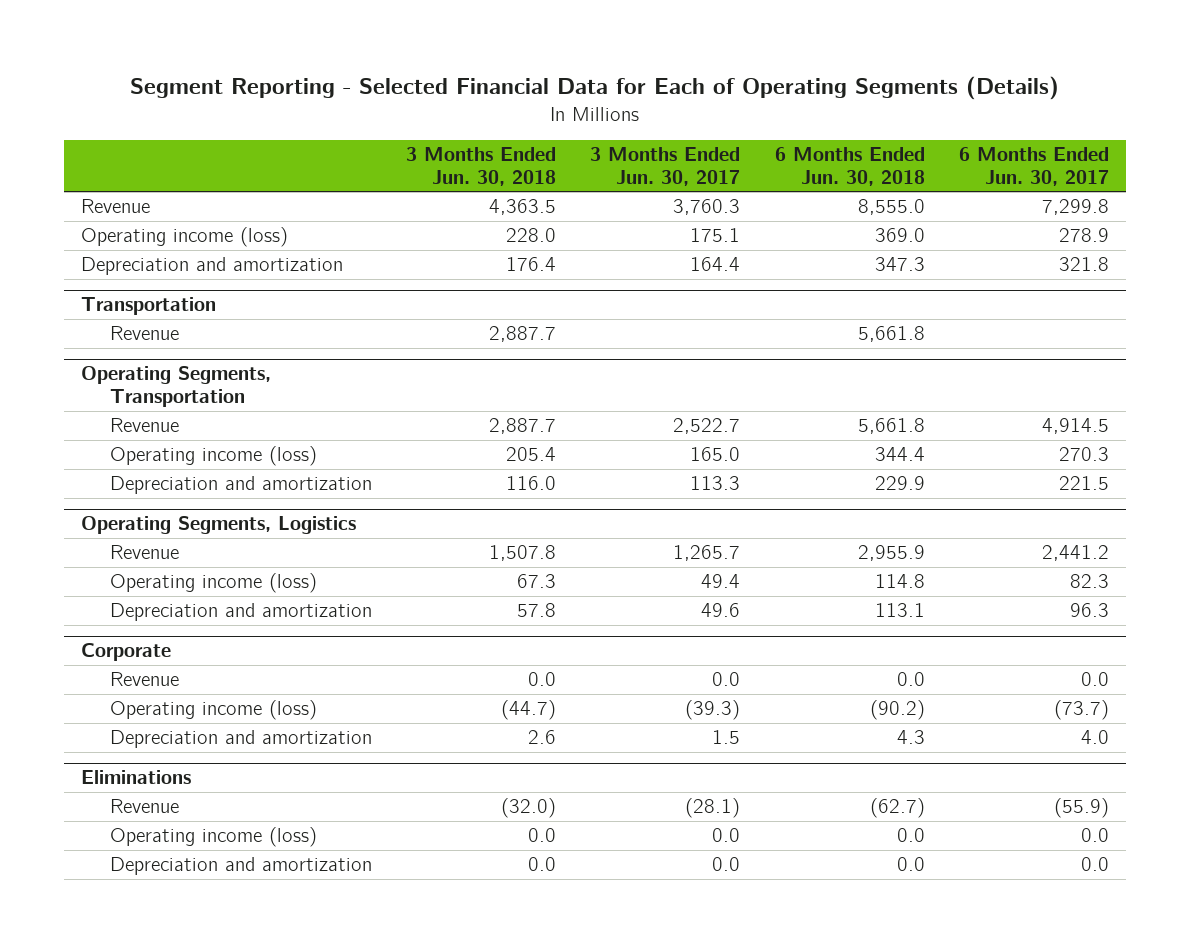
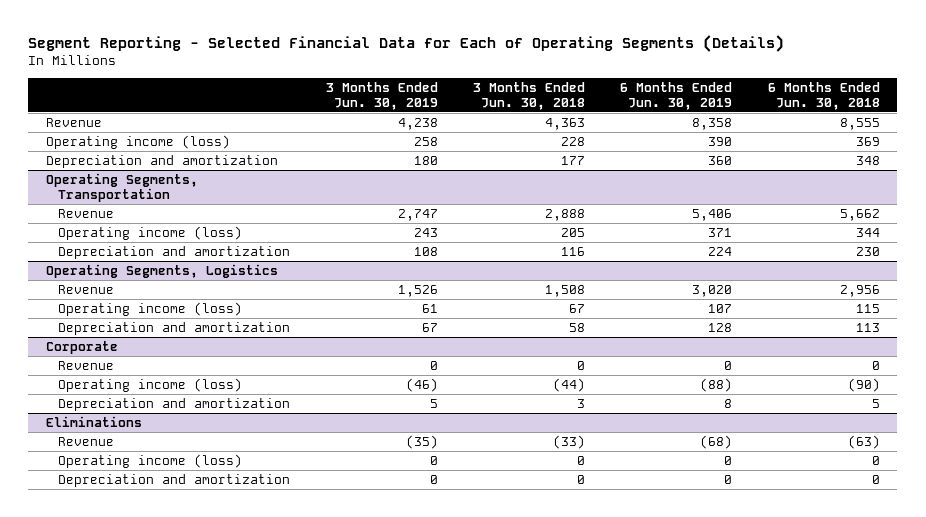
- | 3 Months Ended Jun. 30, 2018 | 3 Months Ended Jun. 30, 2017 | 6 Months Ended Jun. 30, 2018 | 6 Months Ended Jun. 30, 2017
+ | 3 Months Ended Jun. 30, 2019 | 3 Months Ended Jun. 30, 2018 | 6 Months Ended Jun. 30, 2019 | 6 Months Ended Jun. 30, 2018
- Revenue | 4,363.5 | 3,760.3 | 8,555.0 | 7,299.8
- Operating income (loss) | 228.0 | 175.1 | 369.0 | 278.9
- Depreciation and amortization | 176.4 | 164.4 | 347.3 | 321.8
- Transportation
- Revenue | 2,887.7 | | 5,661.8 |
+ Revenue | 4,238 | 4,363 | 8,358 | 8,555
+ Operating income (loss) | 258 | 228 | 390 | 369
+ Depreciation and amortization | 180 | 177 | 360 | 348
@ Operating Segments, Transportation
- Revenue | 2,887.7 | 2,522.7 | 5,661.8 | 4,914.5
- Operating income (loss) | 205.4 | 165.0 | 344.4 | 270.3
- Depreciation and amortization | 116.0 | 113.3 | 229.9 | 221.5
+ Revenue | 2,747 | 2,888 | 5,406 | 5,662
+ Operating income (loss) | 243 | 205 | 371 | 344
+ Depreciation and amortization | 108 | 116 | 224 | 230
@ Operating Segments, Logistics
- Revenue | 1,507.8 | 1,265.7 | 2,955.9 | 2,441.2
- Operating income (loss) | 67.3 | 49.4 | 114.8 | 82.3
- Depreciation and amortization | 57.8 | 49.6 | 113.1 | 96.3
+ Revenue | 1,526 | 1,508 | 3,020 | 2,956
+ Operating income (loss) | 61 | 67 | 107 | 115
+ Depreciation and amortization | 67 | 58 | 128 | 113
@ Corporate
- Revenue | 0.0 | 0.0 | 0.0 | 0.0
- Operating income (loss) | (44.7) | (39.3) | (90.2) | (73.7)
- Depreciation and amortization | 2.6 | 1.5 | 4.3 | 4.0
+ Revenue | 0 | 0 | 0 | 0
+ Operating income (loss) | (46) | (44) | (88) | (90)
+ Depreciation and amortization | 5 | 3 | 8 | 5
@ Eliminations
- Revenue | (32.0) | (28.1) | (62.7) | (55.9)
- Operating income (loss) | 0.0 | 0.0 | 0.0 | 0.0
- Depreciation and amortization | 0.0 | 0.0 | 0.0 | 0.0
+ Revenue | (35) | (33) | (68) | (63)
+ Operating income (loss) | 0 | 0 | 0 | 0
+ Depreciation and amortization | 0 | 0 | 0 | 0

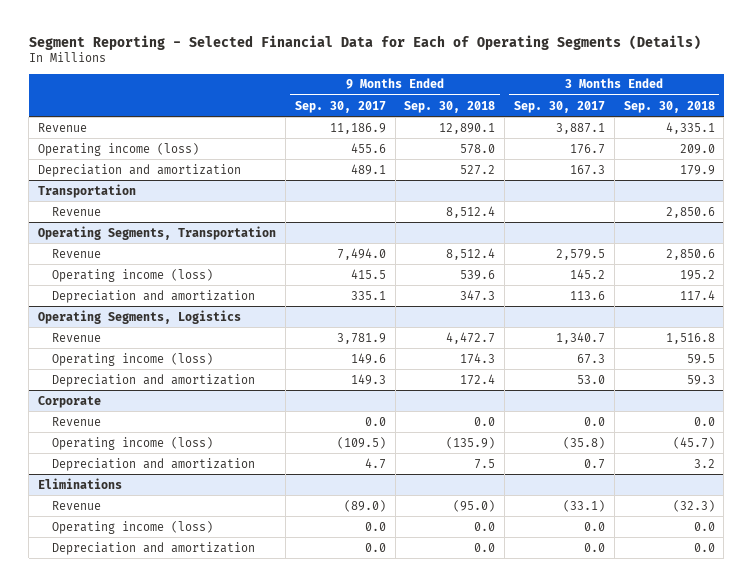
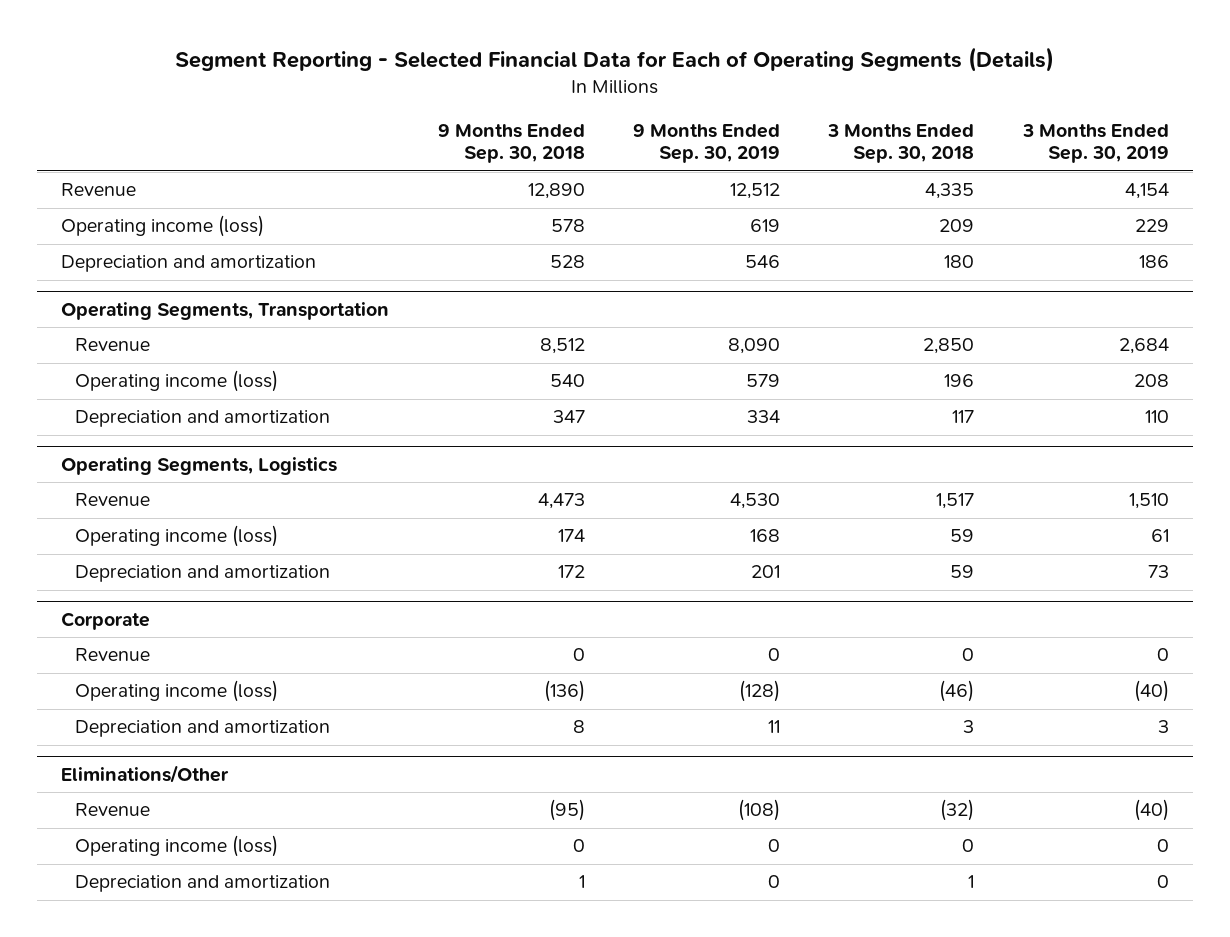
- | 9 Months Ended Sep. 30, 2017 | 9 Months Ended Sep. 30, 2018 | 3 Months Ended Sep. 30, 2017 | 3 Months Ended Sep. 30, 2018
+ | 9 Months Ended Sep. 30, 2018 | 9 Months Ended Sep. 30, 2019 | 3 Months Ended Sep. 30, 2018 | 3 Months Ended Sep. 30, 2019
- Revenue | 11,186.9 | 12,890.1 | 3,887.1 | 4,335.1
- Operating income (loss) | 455.6 | 578.0 | 176.7 | 209.0
- Depreciation and amortization | 489.1 | 527.2 | 167.3 | 179.9
- Transportation
- Revenue | | 8,512.4 | | 2,850.6
+ Revenue | 12,890 | 12,512 | 4,335 | 4,154
+ Operating income (loss) | 578 | 619 | 209 | 229
+ Depreciation and amortization | 528 | 546 | 180 | 186
@ Operating Segments, Transportation
- Revenue | 7,494.0 | 8,512.4 | 2,579.5 | 2,850.6
- Operating income (loss) | 415.5 | 539.6 | 145.2 | 195.2
- Depreciation and amortization | 335.1 | 347.3 | 113.6 | 117.4
+ Revenue | 8,512 | 8,090 | 2,850 | 2,684
+ Operating income (loss) | 540 | 579 | 196 | 208
+ Depreciation and amortization | 347 | 334 | 117 | 110
@ Operating Segments, Logistics
- Revenue | 3,781.9 | 4,472.7 | 1,340.7 | 1,516.8
- Operating income (loss) | 149.6 | 174.3 | 67.3 | 59.5
- Depreciation and amortization | 149.3 | 172.4 | 53.0 | 59.3
+ Revenue | 4,473 | 4,530 | 1,517 | 1,510
+ Operating income (loss) | 174 | 168 | 59 | 61
+ Depreciation and amortization | 172 | 201 | 59 | 73
@ Corporate
- Revenue | 0.0 | 0.0 | 0.0 | 0.0
- Operating income (loss) | (109.5) | (135.9) | (35.8) | (45.7)
- Depreciation and amortization | 4.7 | 7.5 | 0.7 | 3.2
- Eliminations
- Revenue | (89.0) | (95.0) | (33.1) | (32.3)
- Operating income (loss) | 0.0 | 0.0 | 0.0 | 0.0
- Depreciation and amortization | 0.0 | 0.0 | 0.0 | 0.0
@ Corporate
+ Revenue | 0 | 0 | 0 | 0
+ Operating income (loss) | (136) | (128) | (46) | (40)
+ Depreciation and amortization | 8 | 11 | 3 | 3
+ Eliminations/Other
+ Revenue | (95) | (108) | (32) | (40)
+ Operating income (loss) | 0 | 0 | 0 | 0
+ Depreciation and amortization | 1 | 0 | 1 | 0

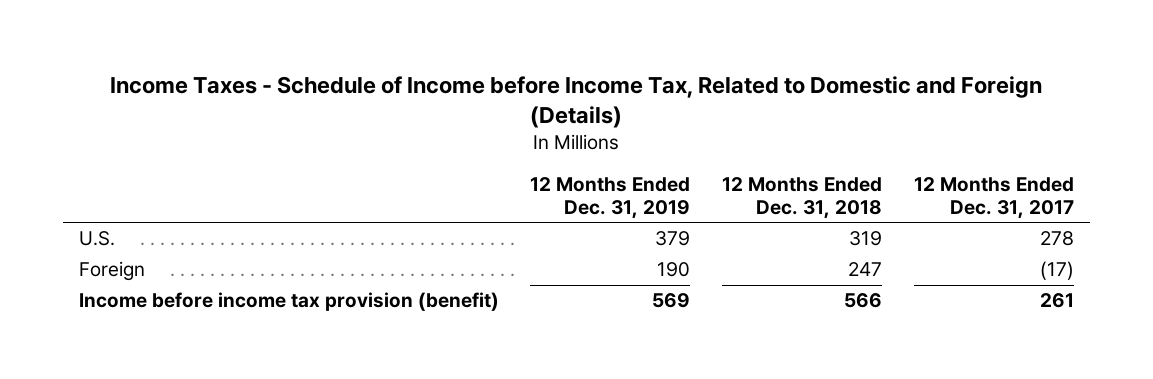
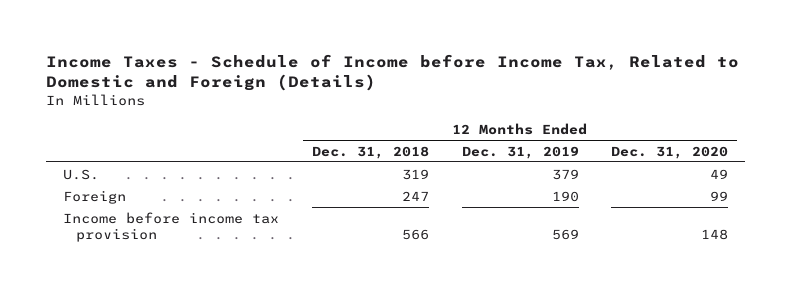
- | 12 Months Ended Dec. 31, 2019 | 12 Months Ended Dec. 31, 2018 | 12 Months Ended Dec. 31, 2017
+ | 12 Months Ended Dec. 31, 2018 | 12 Months Ended Dec. 31, 2019 | 12 Months Ended Dec. 31, 2020
- Income before income tax provision (benefit) | 569 | 566 | 261
+ Income before income tax provision | 566 | 569 | 148

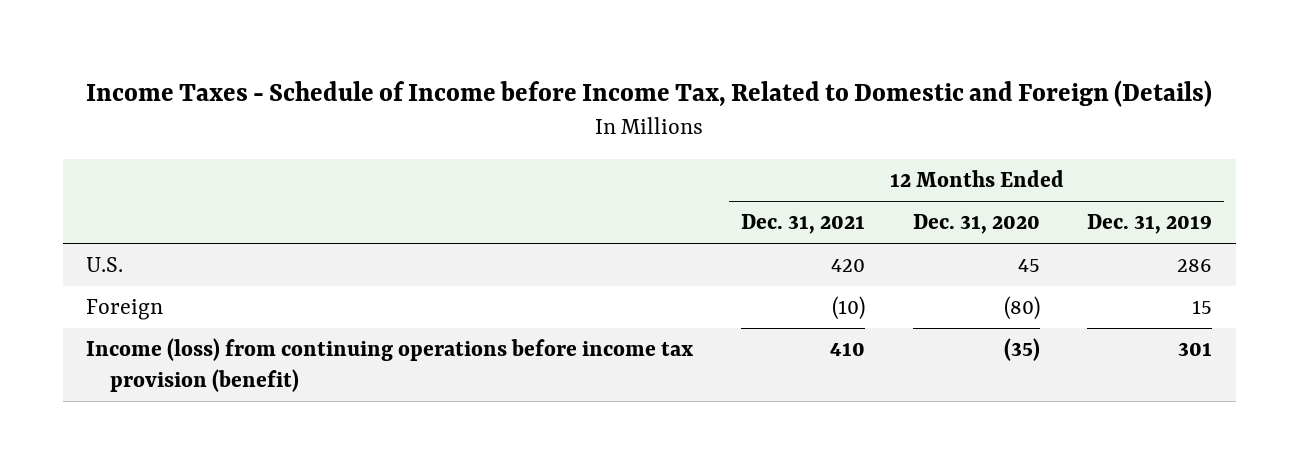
- | 12 Months Ended Dec. 31, 2018 | 12 Months Ended Dec. 31, 2019 | 12 Months Ended Dec. 31, 2020
+ | 12 Months Ended Dec. 31, 2021 | 12 Months Ended Dec. 31, 2020 | 12 Months Ended Dec. 31, 2019
- U.S. | 319 | 379 | 49
- Foreign | 247 | 190 | 99
- Income before income tax provision | 566 | 569 | 148
+ U.S. | 420 | 45 | 286
+ Foreign | (10) | (80) | 15
+ Income (loss) from continuing operations before income tax provision (benefit) | 410 | (35) | 301

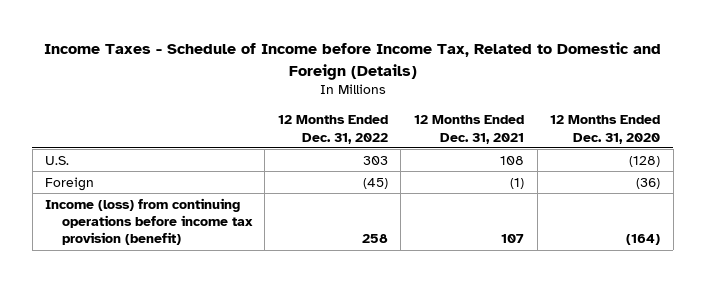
- | 12 Months Ended Dec. 31, 2021 | 12 Months Ended Dec. 31, 2020 | 12 Months Ended Dec. 31, 2019
+ | 12 Months Ended Dec. 31, 2022 | 12 Months Ended Dec. 31, 2021 | 12 Months Ended Dec. 31, 2020
- U.S. | 420 | 45 | 286
- Foreign | (10) | (80) | 15
- Income (loss) from continuing operations before income tax provision (benefit) | 410 | (35) | 301
+ U.S. | 303 | 108 | (128)
+ Foreign | (45) | (1) | (36)
+ Income (loss) from continuing operations before income tax provision (benefit) | 258 | 107 | (164)

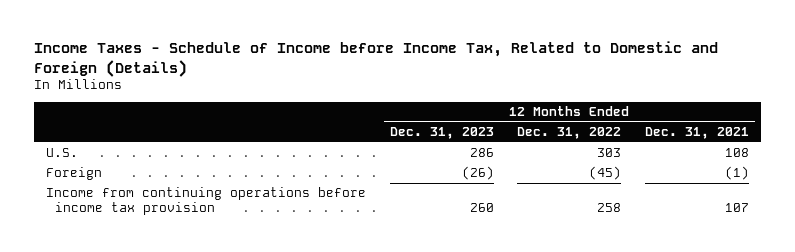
- | 12 Months Ended Dec. 31, 2022 | 12 Months Ended Dec. 31, 2021 | 12 Months Ended Dec. 31, 2020
+ | 12 Months Ended Dec. 31, 2023 | 12 Months Ended Dec. 31, 2022 | 12 Months Ended Dec. 31, 2021
- Income (loss) from continuing operations before income tax provision (benefit) | 258 | 107 | (164)
+ Income from continuing operations before income tax provision | 260 | 258 | 107

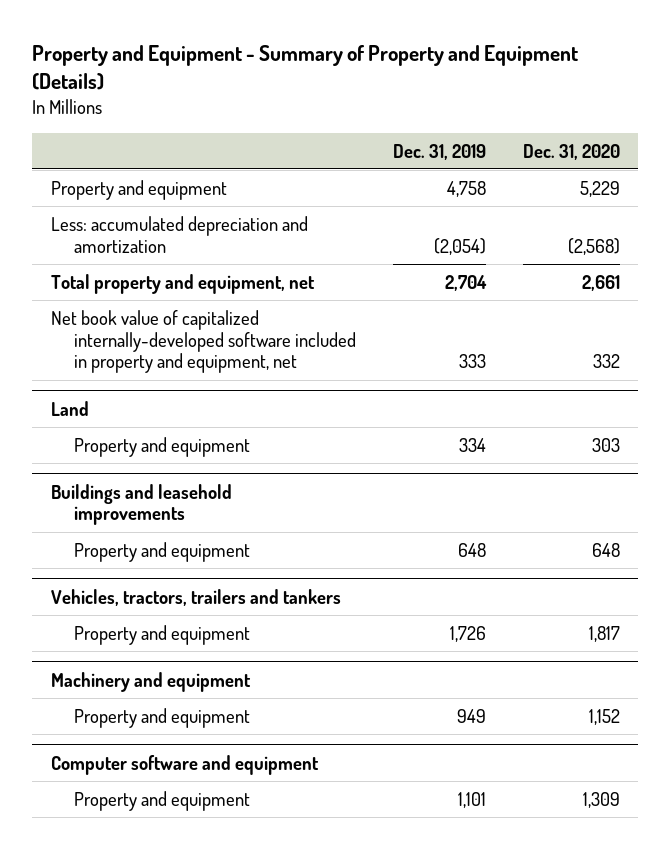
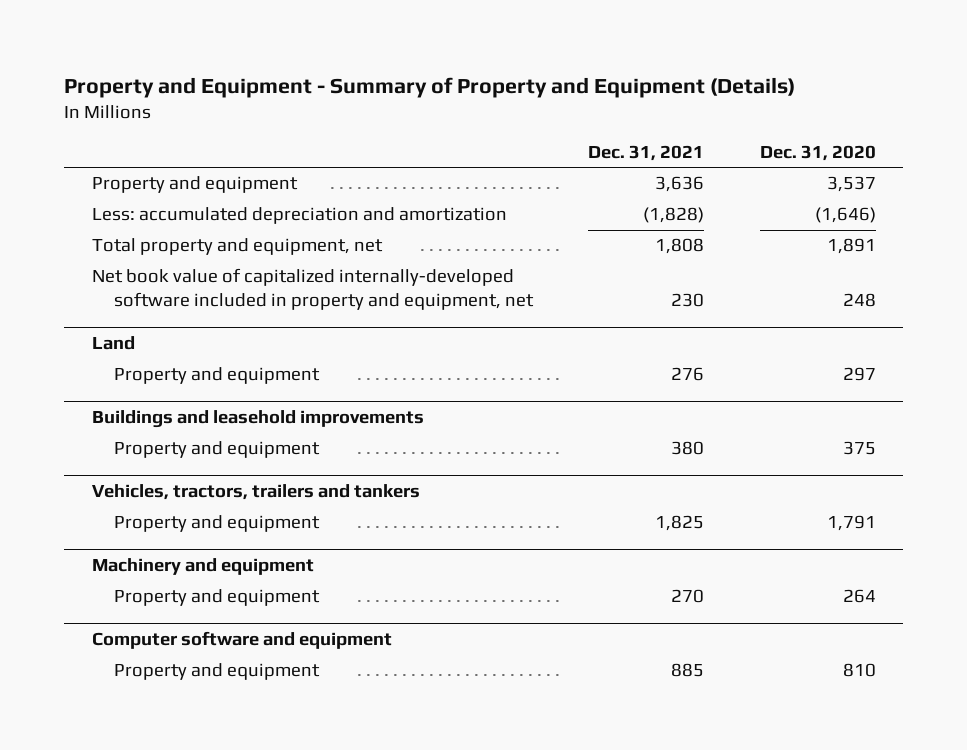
- | Dec. 31, 2019 | Dec. 31, 2020
+ | Dec. 31, 2021 | Dec. 31, 2020
- Property and equipment | 4,758 | 5,229
- Less: accumulated depreciation and amortization | (2,054) | (2,568)
- Total property and equipment, net | 2,704 | 2,661
- Net book value of capitalized internally-developed software included in property and equipment, net | 333 | 332
+ Property and equipment | 3,636 | 3,537
+ Less: accumulated depreciation and amortization | (1,828) | (1,646)
+ Total property and equipment, net | 1,808 | 1,891
+ Net book value of capitalized internally-developed software included in property and equipment, net | 230 | 248
@ Land
- Property and equipment | 334 | 303
+ Property and equipment | 276 | 297
@ Buildings and leasehold improvements
- Property and equipment | 648 | 648
+ Property and equipment | 380 | 375
@ Vehicles, tractors, trailers and tankers
- Property and equipment | 1,726 | 1,817
+ Property and equipment | 1,825 | 1,791
@ Machinery and equipment
- Property and equipment | 949 | 1,152
+ Property and equipment | 270 | 264
@ Computer software and equipment
- Property and equipment | 1,101 | 1,309
+ Property and equipment | 885 | 810

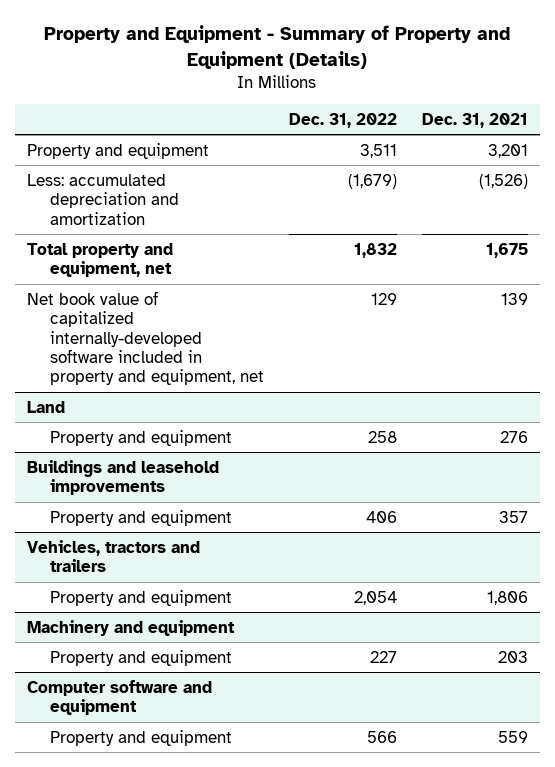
- | Dec. 31, 2021 | Dec. 31, 2020
+ | Dec. 31, 2022 | Dec. 31, 2021
- Property and equipment | 3,636 | 3,537
- Less: accumulated depreciation and amortization | (1,828) | (1,646)
- Total property and equipment, net | 1,808 | 1,891
- Net book value of capitalized internally-developed software included in property and equipment, net | 230 | 248
+ Property and equipment | 3,511 | 3,201
+ Less: accumulated depreciation and amortization | (1,679) | (1,526)
+ Total property and equipment, net | 1,832 | 1,675
+ Net book value of capitalized internally-developed software included in property and equipment, net | 129 | 139
@ Buildings and leasehold improvements
- Property and equipment | 380 | 375
- Vehicles, tractors, trailers and tankers
- Property and equipment | 1,825 | 1,791
@ Buildings and leasehold improvements
+ Property and equipment | 406 | 357
+ Vehicles, tractors and trailers
+ Property and equipment | 2,054 | 1,806
@ Machinery and equipment
- Property and equipment | 270 | 264
+ Property and equipment | 227 | 203
@ Computer software and equipment
- Property and equipment | 885 | 810
+ Property and equipment | 566 | 559

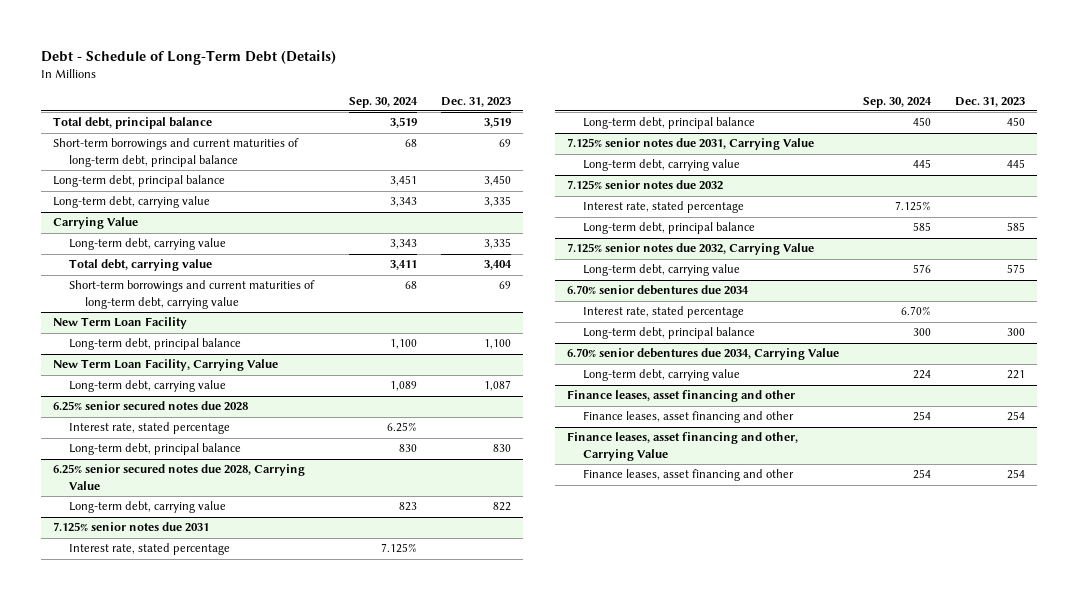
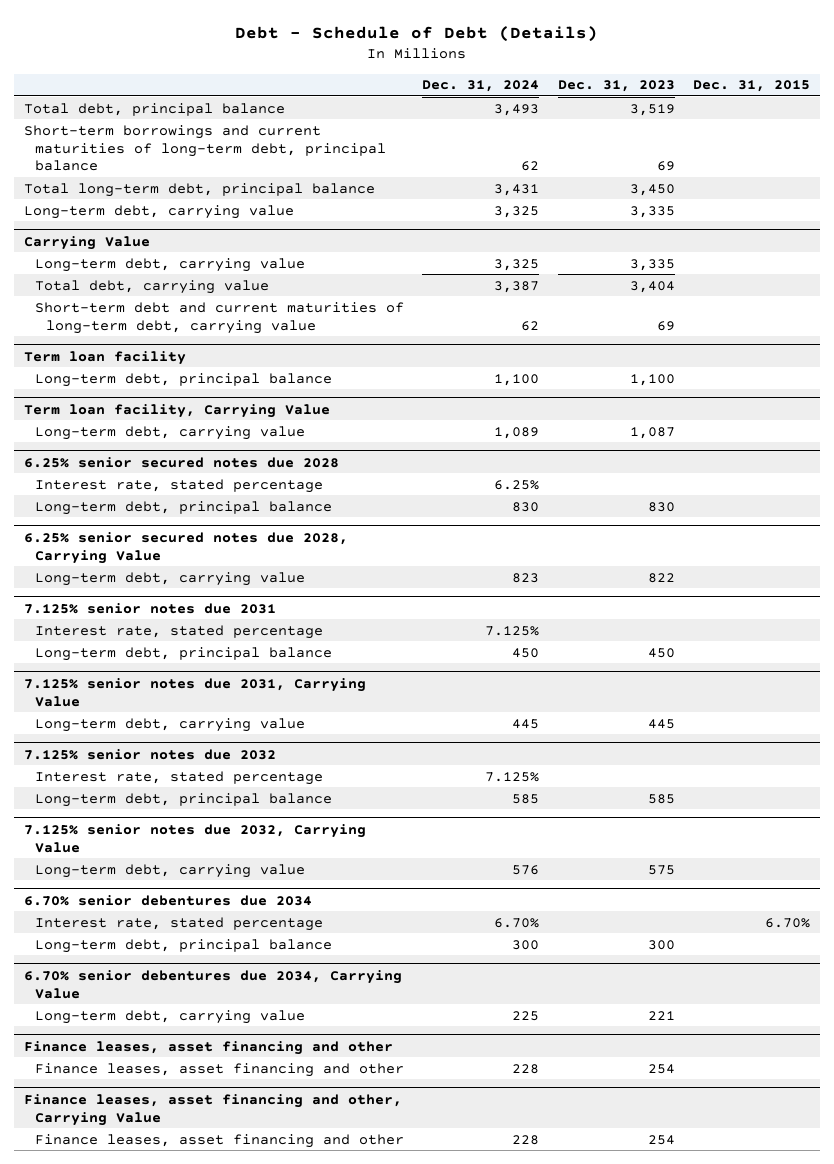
- Debt - Schedule of Long-Term Debt (Details)
+ Debt - Schedule of Debt (Details)
- | Sep. 30, 2024 | Dec. 31, 2023
+ | Dec. 31, 2024 | Dec. 31, 2023 | Dec. 31, 2015
- Long-term debt, principal balance | 3,451 | 3,450
+ Total long-term debt, principal balance | 3,431 | 3,450 |
@ Carrying Value
- Short-term borrowings and current maturities of long-term debt, carrying value | 68 | 69
- New Term Loan Facility
@ Carrying Value
+ Short-term debt and current maturities of long-term debt, carrying value | 62 | 69 |
+ Term loan facility
- New Term Loan Facility, Carrying Value
+ Term loan facility, Carrying Value

